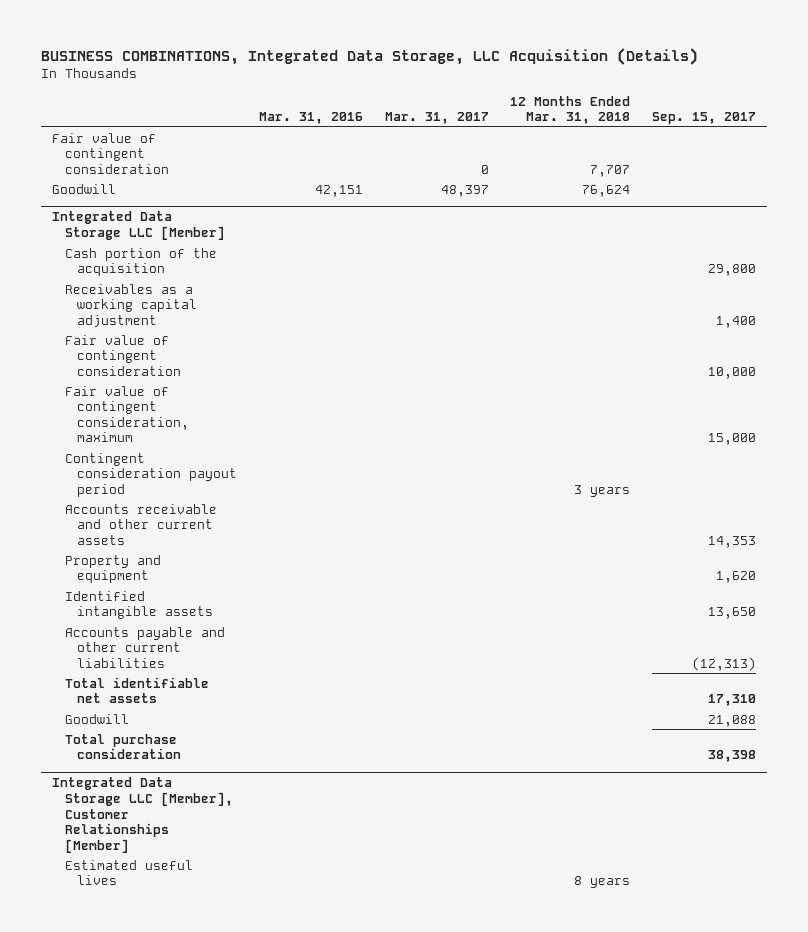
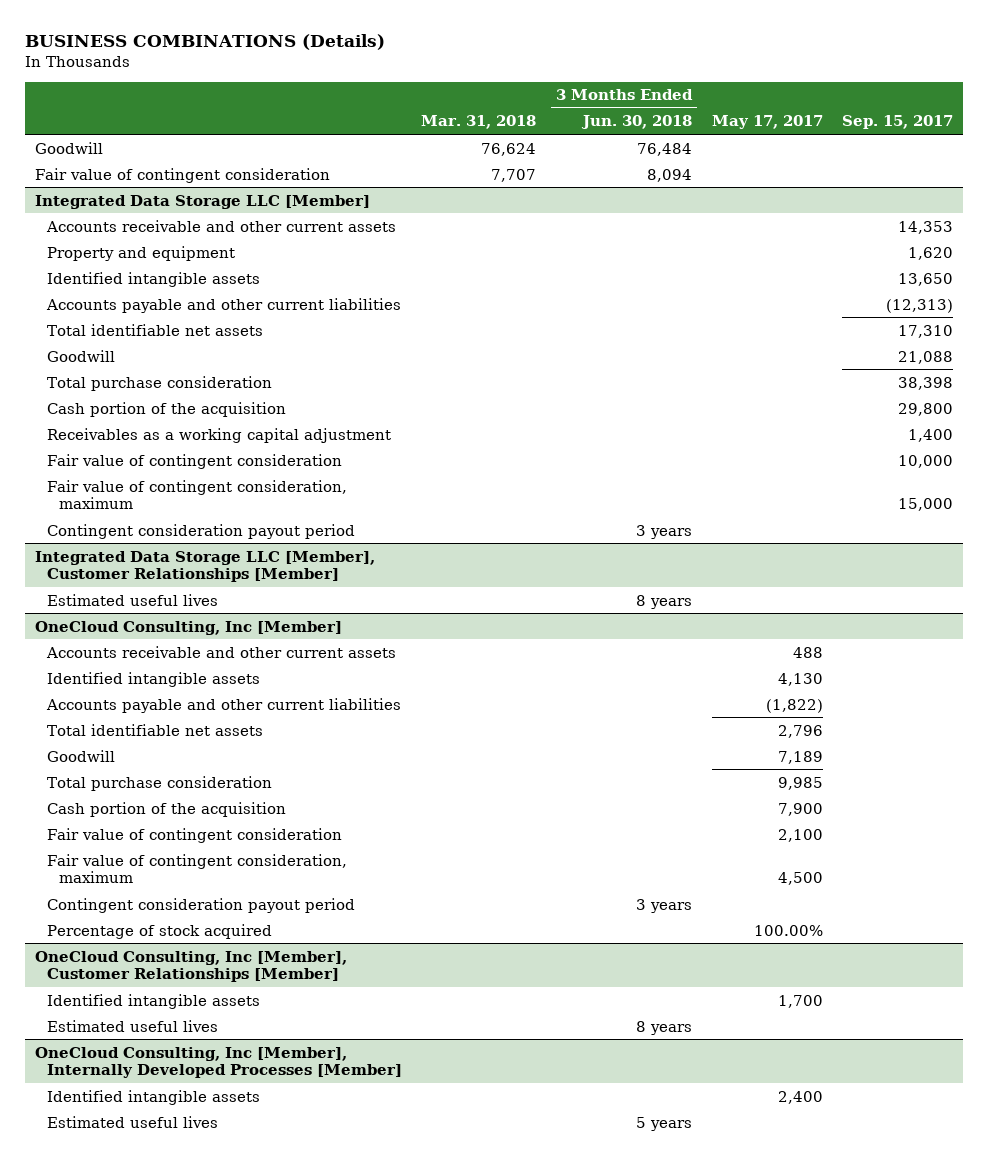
- BUSINESS COMBINATIONS, Integrated Data Storage, LLC Acquisition (Details)
+ BUSINESS COMBINATIONS (Details)
- | Mar. 31, 2016 | Mar. 31, 2017 | 12 Months Ended Mar. 31, 2018 | Sep. 15, 2017
+ | Mar. 31, 2018 | 3 Months Ended Jun. 30, 2018 | May 17, 2017 | Sep. 15, 2017
moved down: Fair value of contingent consideration | 7,707 | 8,094 | |
@ Integrated Data Storage LLC [Member]
moved down: Cash portion of the acquisition | | | | 29,800
moved down: Receivables as a working capital adjustment | | | | 1,400
moved down: Fair value of contingent consideration | | | | 10,000
moved down: Fair value of contingent consideration, maximum | | | | 15,000
moved down: Contingent consideration payout period | | 3 years | |
+ OneCloud Consulting, Inc [Member]
+ Accounts receivable and other current assets | | | 488 |
+ Identified intangible assets | | | 4,130 |
+ Accounts payable and other current liabilities | | | (1,822) |
+ Total identifiable net assets | | | 2,796 |
+ Goodwill | | | 7,189 |
+ Total purchase consideration | | | 9,985 |
+ Cash portion of the acquisition | | | 7,900 |
+ Fair value of contingent consideration | | | 2,100 |
+ Fair value of contingent consideration, maximum | | | 4,500 |
+ Contingent consideration payout period | | 3 years | |
+ Percentage of stock acquired | | | 100.00% |
+ OneCloud Consulting, Inc [Member], Customer Relationships [Member]
+ Identified intangible assets | | | 1,700 |
+ Estimated useful lives | | 8 years | |
+ OneCloud Consulting, Inc [Member], Internally Developed Processes [Member]
+ Identified intangible assets | | | 2,400 |
+ Estimated useful lives | | 5 years | |

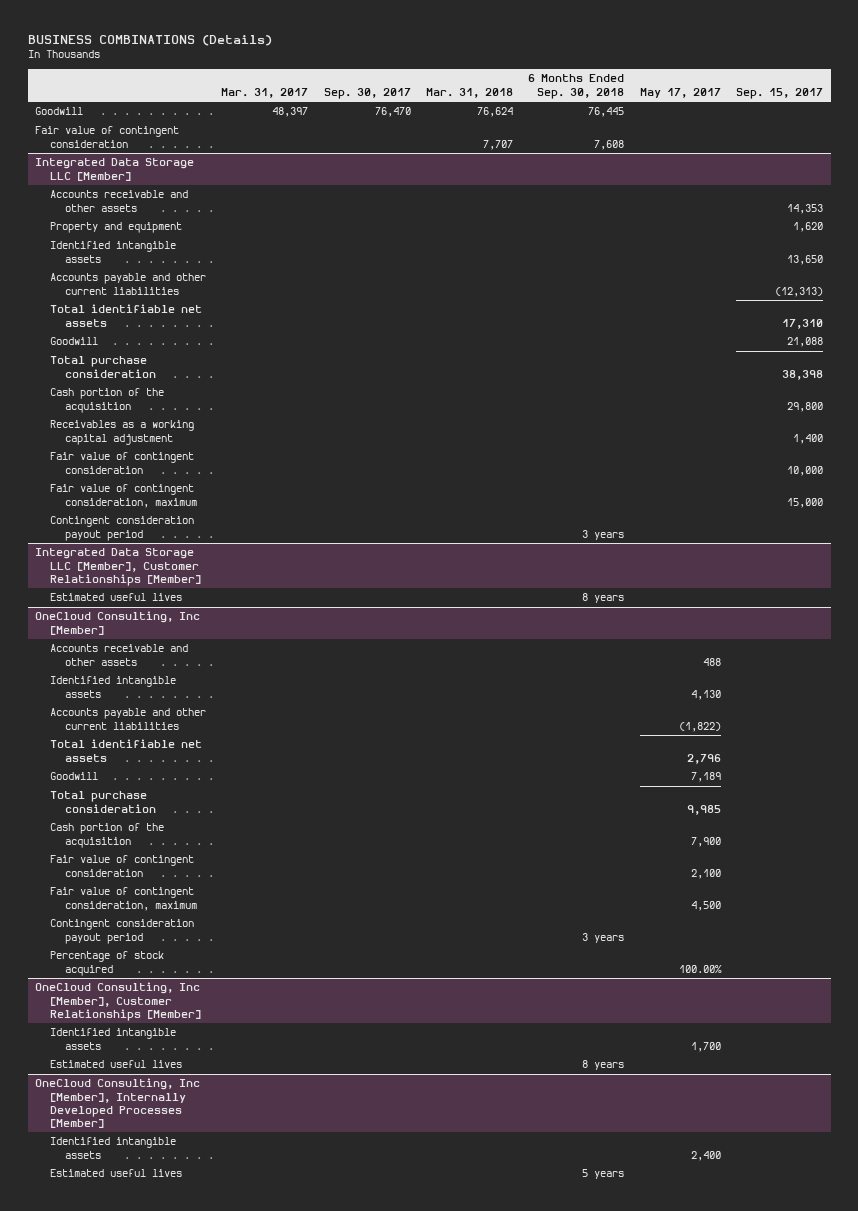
- | Mar. 31, 2018 | 3 Months Ended Jun. 30, 2018 | May 17, 2017 | Sep. 15, 2017
+ | Mar. 31, 2017 | Sep. 30, 2017 | Mar. 31, 2018 | 6 Months Ended Sep. 30, 2018 | May 17, 2017 | Sep. 15, 2017
@ Integrated Data Storage LLC [Member]
- Accounts receivable and other current assets | | | | 14,353
+ Accounts receivable and other assets | | | | | | 14,353
@ OneCloud Consulting, Inc [Member]
- Accounts receivable and other current assets | | | 488 |
+ Accounts receivable and other assets | | | | | 488 |

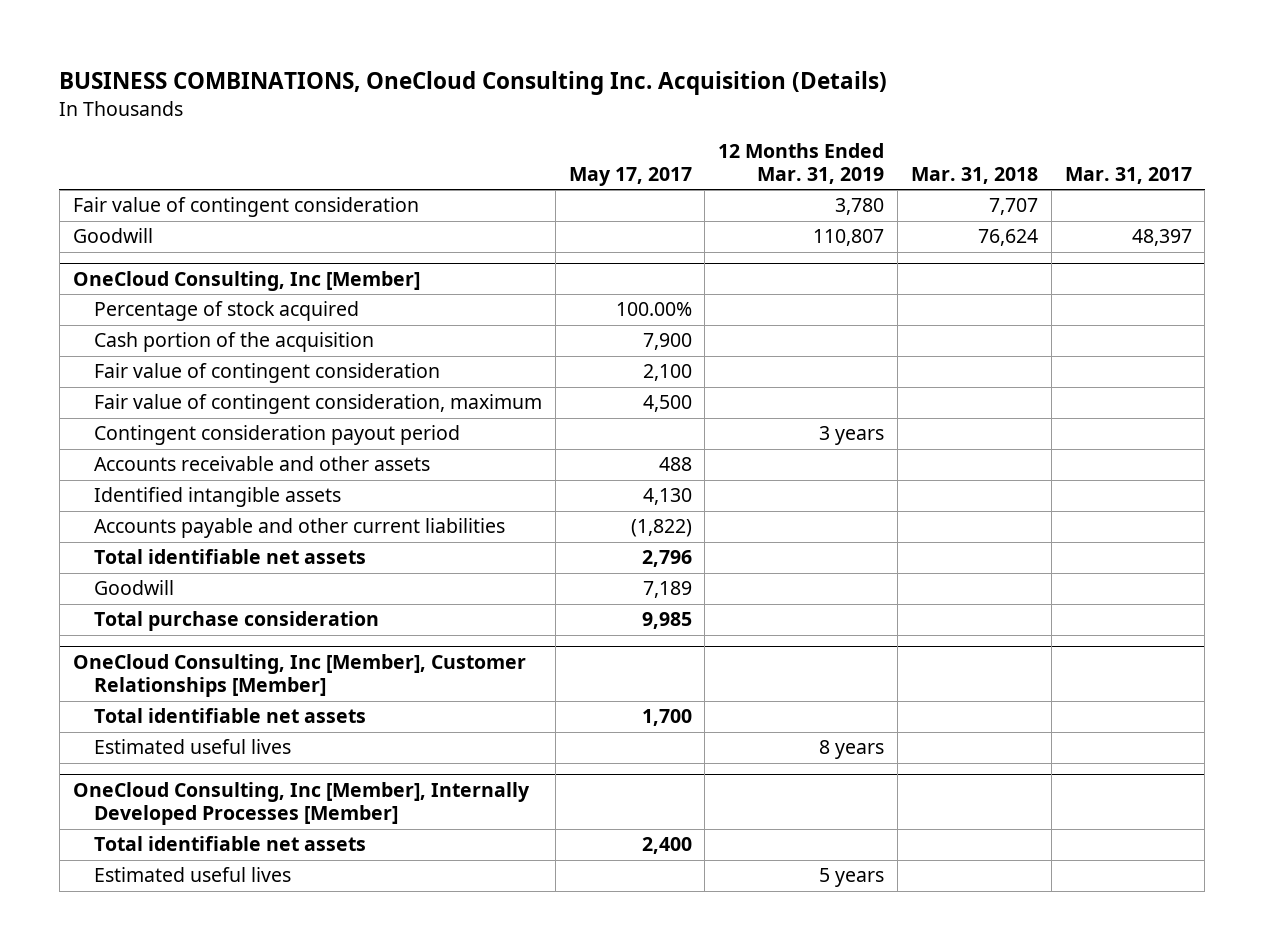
- BUSINESS COMBINATIONS (Details)
+ BUSINESS COMBINATIONS, OneCloud Consulting Inc. Acquisition (Details)
- | Mar. 31, 2017 | Sep. 30, 2017 | Mar. 31, 2018 | 6 Months Ended Sep. 30, 2018 | May 17, 2017 | Sep. 15, 2017
+ | May 17, 2017 | 12 Months Ended Mar. 31, 2019 | Mar. 31, 2018 | Mar. 31, 2017
- Integrated Data Storage LLC [Member]
- Accounts receivable and other assets | | | | | | 14,353
- Property and equipment | | | | | | 1,620
- Identified intangible assets | | | | | | 13,650
- Accounts payable and other current liabilities | | | | | | (12,313)
- Total identifiable net assets | | | | | | 17,310
- Goodwill | | | | | | 21,088
- Total purchase consideration | | | | | | 38,398
- Cash portion of the acquisition | | | | | | 29,800
- Receivables as a working capital adjustment | | | | | | 1,400
- Fair value of contingent consideration | | | | | | 10,000
- Fair value of contingent consideration, maximum | | | | | | 15,000
- Contingent consideration payout period | | | | 3 years | |
- Integrated Data Storage LLC [Member], Customer Relationships [Member]
- Estimated useful lives | | | | 8 years | |
moved down: Goodwill | | 110,807 | 76,624 | 48,397
@ OneCloud Consulting, Inc [Member]
moved up: Percentage of stock acquired | 100.00% | | |
moved up: Cash portion of the acquisition | 7,900 | | |
moved up: Fair value of contingent consideration | 2,100 | | |
moved up: Fair value of contingent consideration, maximum | 4,500 | | |
moved up: Contingent consideration payout period | | 3 years | |
@ OneCloud Consulting, Inc [Member], Customer Relationships [Member]
- Identified intangible assets | | | | | 1,700 |
+ Total identifiable net assets | 1,700 | | |
@ OneCloud Consulting, Inc [Member], Internally Developed Processes [Member]
- Identified intangible assets | | | | | 2,400 |
+ Total identifiable net assets | 2,400 | | |

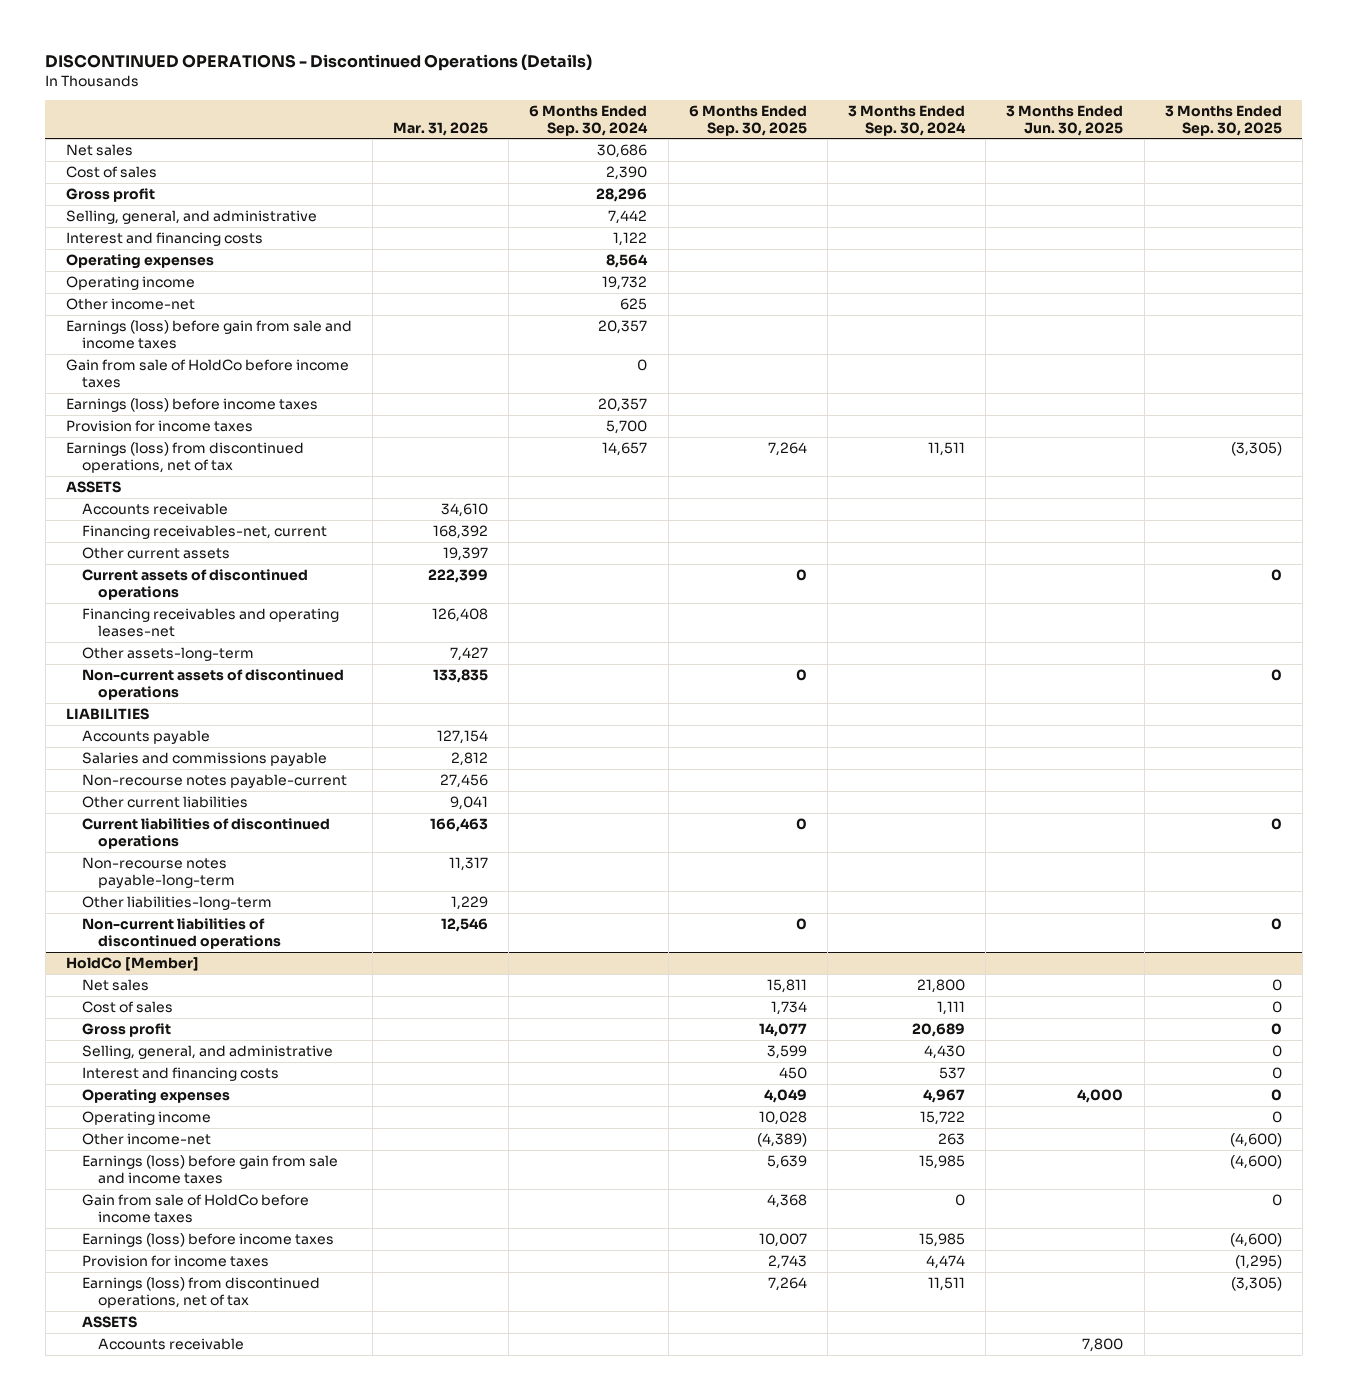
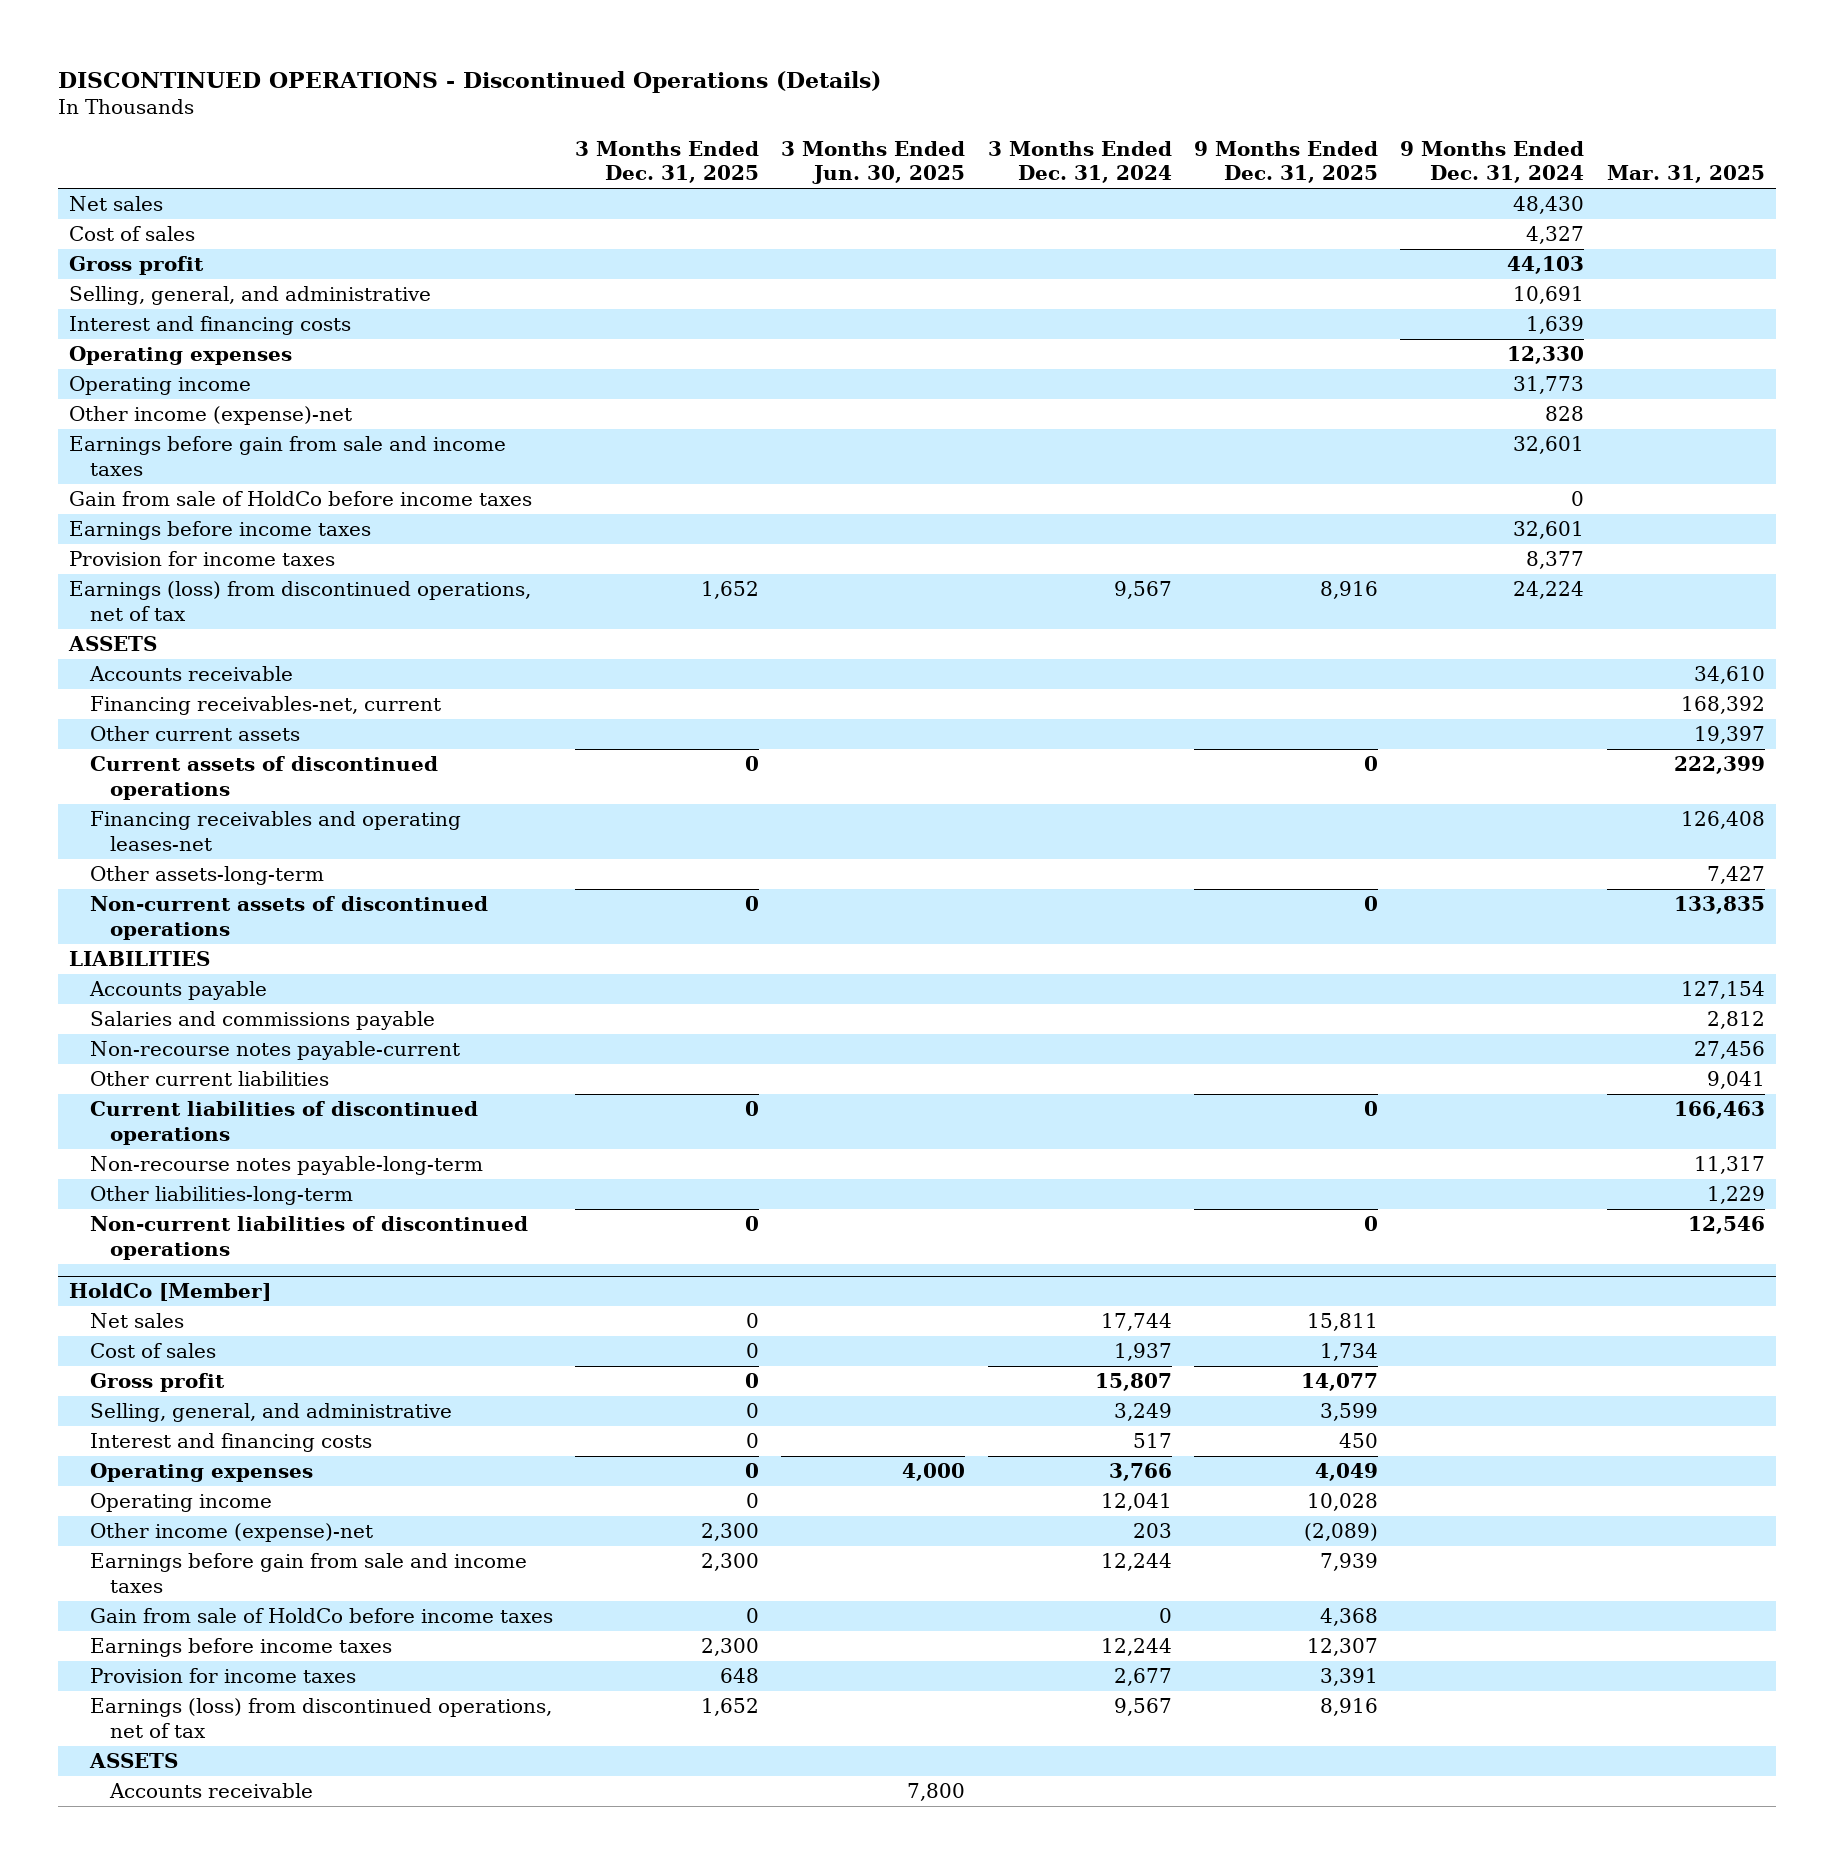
- | Mar. 31, 2025 | 6 Months Ended Sep. 30, 2024 | 6 Months Ended Sep. 30, 2025 | 3 Months Ended Sep. 30, 2024 | 3 Months Ended Jun. 30, 2025 | 3 Months Ended Sep. 30, 2025
+ | 3 Months Ended Dec. 31, 2025 | 3 Months Ended Jun. 30, 2025 | 3 Months Ended Dec. 31, 2024 | 9 Months Ended Dec. 31, 2025 | 9 Months Ended Dec. 31, 2024 | Mar. 31, 2025
- Other income-net | | 625 | | | |
- Earnings (loss) before gain from sale and income taxes | | 20,357 | | | |
+ Other income (expense)-net | | | | | 828 |
+ Earnings before gain from sale and income taxes | | | | | 32,601 |
- Earnings (loss) before income taxes | | 20,357 | | | |
+ Earnings before income taxes | | | | | 32,601 |
@ HoldCo [Member]
- Other income-net | | | (4,389) | 263 | | (4,600)
- Earnings (loss) before gain from sale and income taxes | | | 5,639 | 15,985 | | (4,600)
+ Other income (expense)-net | 2,300 | | 203 | (2,089) | |
+ Earnings before gain from sale and income taxes | 2,300 | | 12,244 | 7,939 | |
- Earnings (loss) before income taxes | | | 10,007 | 15,985 | | (4,600)
+ Earnings before income taxes | 2,300 | | 12,244 | 12,307 | |

